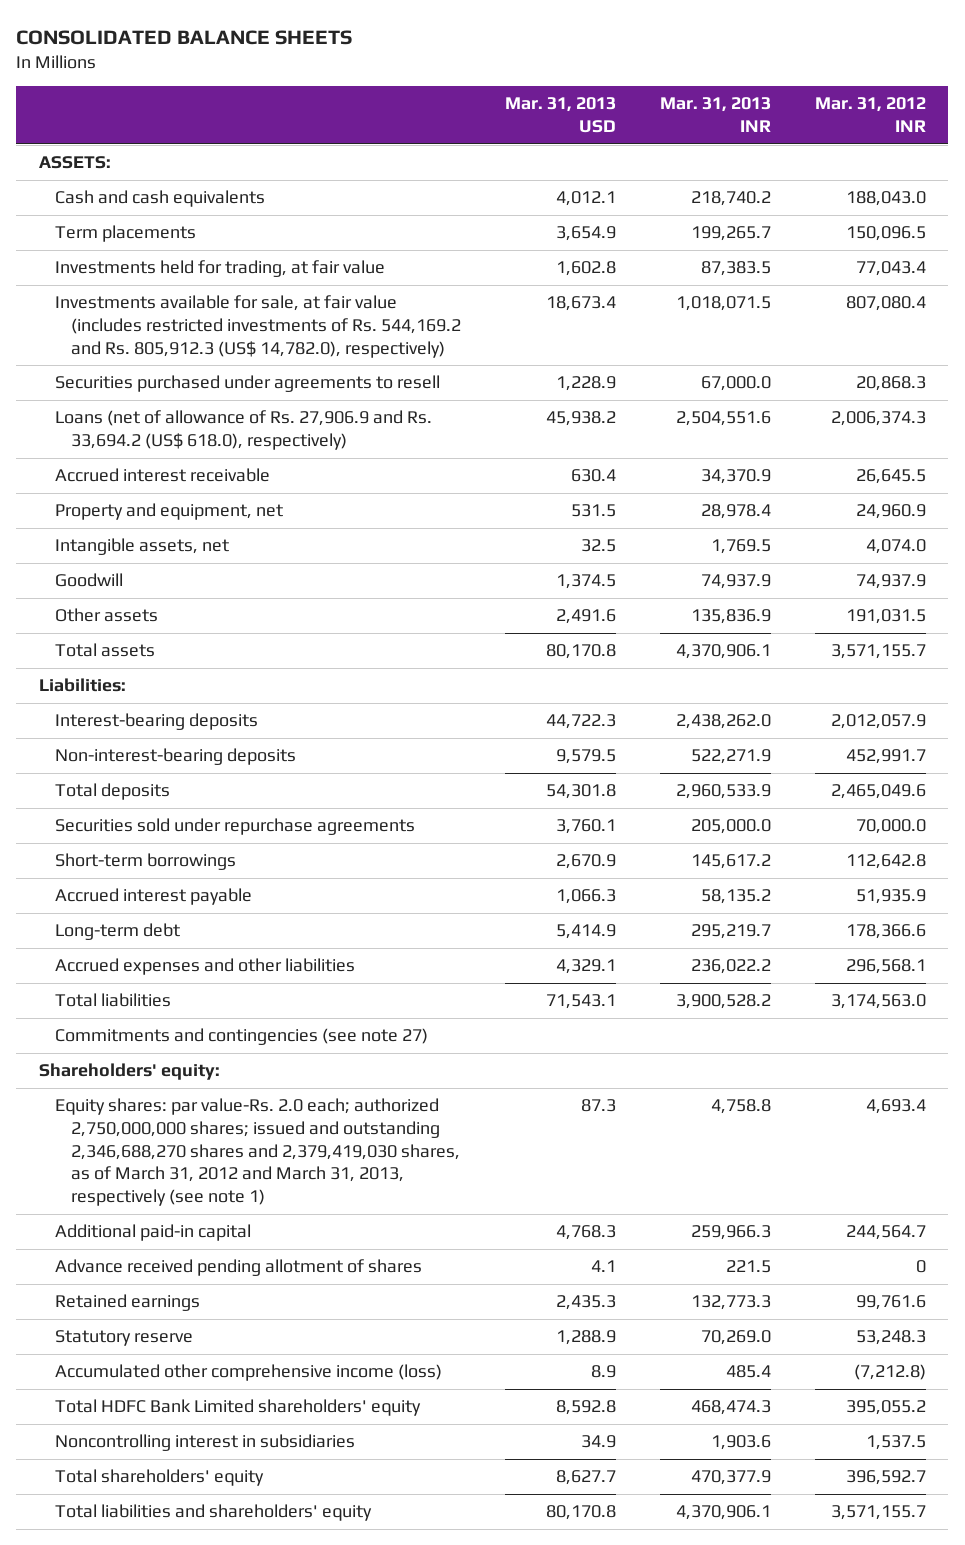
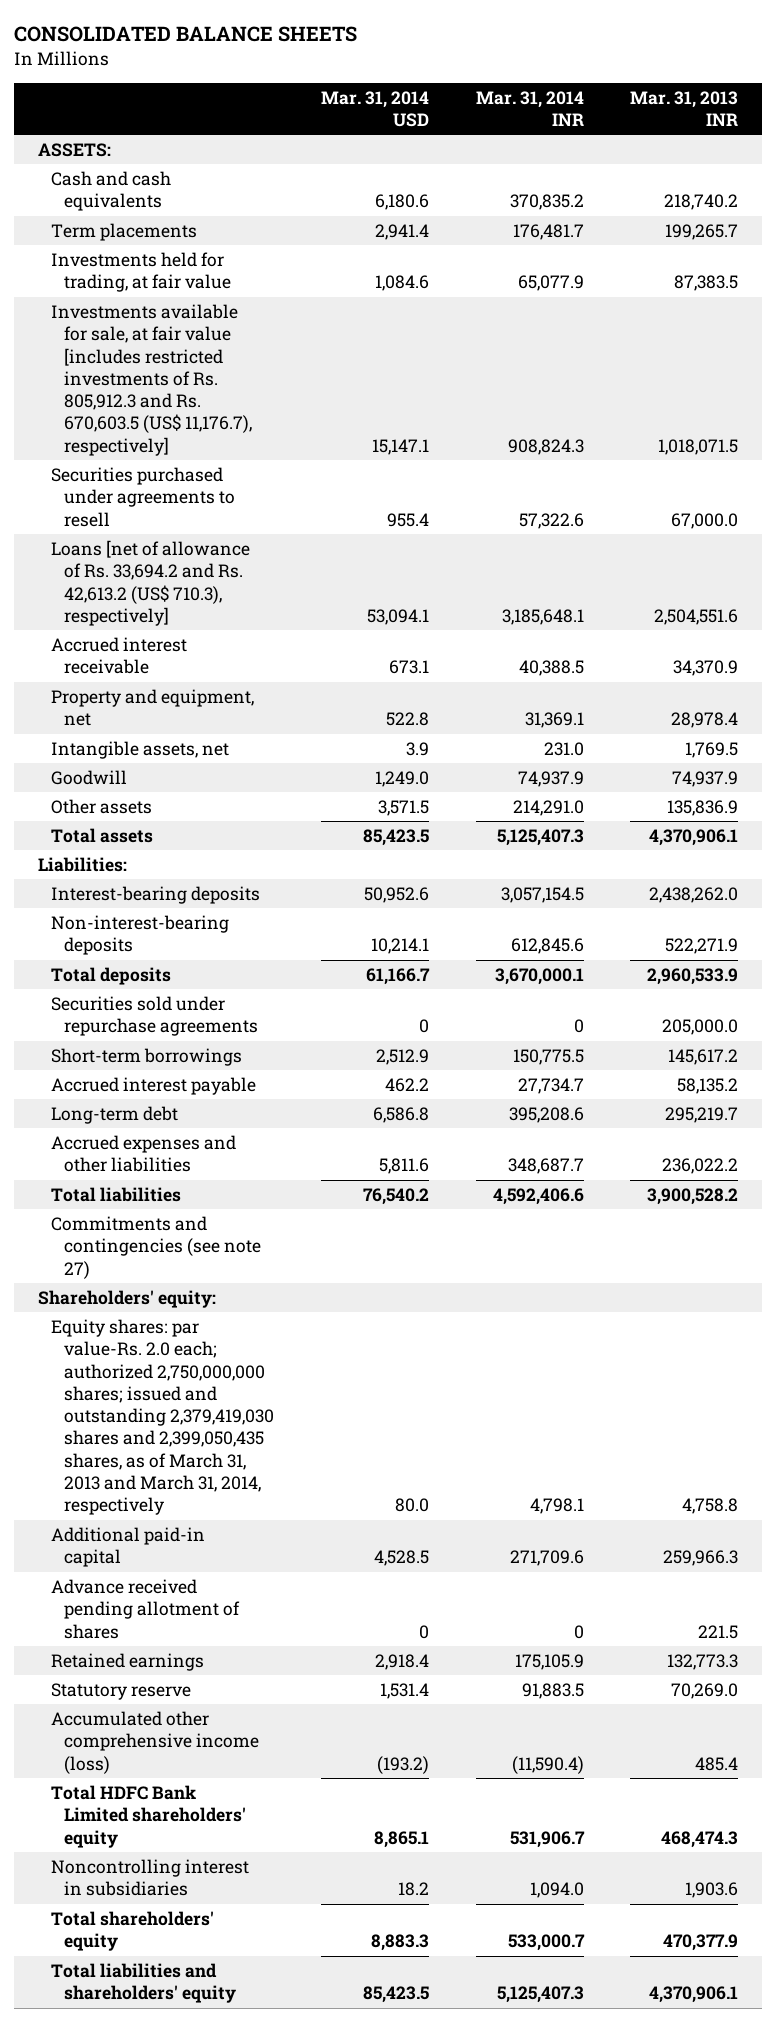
- | Mar. 31, 2013 USD | Mar. 31, 2013 INR | Mar. 31, 2012 INR
+ | Mar. 31, 2014 USD | Mar. 31, 2014 INR | Mar. 31, 2013 INR
- Investments available for sale, at fair value (includes restricted investments of Rs. 544,169.2 and Rs. 805,912.3 (US$ 14,782.0), respectively) | 18,673.4 | 1,018,071.5 | 807,080.4
+ Investments available for sale, at fair value [includes restricted investments of Rs. 805,912.3 and Rs. 670,603.5 (US$ 11,176.7), respectively] | 15,147.1 | 908,824.3 | 1,018,071.5
- Loans (net of allowance of Rs. 27,906.9 and Rs. 33,694.2 (US$ 618.0), respectively) | 45,938.2 | 2,504,551.6 | 2,006,374.3
+ Loans [net of allowance of Rs. 33,694.2 and Rs. 42,613.2 (US$ 710.3), respectively] | 53,094.1 | 3,185,648.1 | 2,504,551.6
- Equity shares: par value-Rs. 2.0 each; authorized 2,750,000,000 shares; issued and outstanding 2,346,688,270 shares and 2,379,419,030 shares, as of March 31, 2012 and March 31, 2013, respectively (see note 1) | 87.3 | 4,758.8 | 4,693.4
+ Equity shares: par value-Rs. 2.0 each; authorized 2,750,000,000 shares; issued and outstanding 2,379,419,030 shares and 2,399,050,435 shares, as of March 31, 2013 and March 31, 2014, respectively | 80.0 | 4,798.1 | 4,758.8

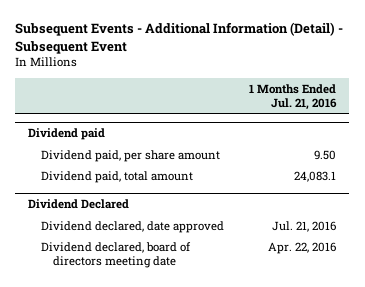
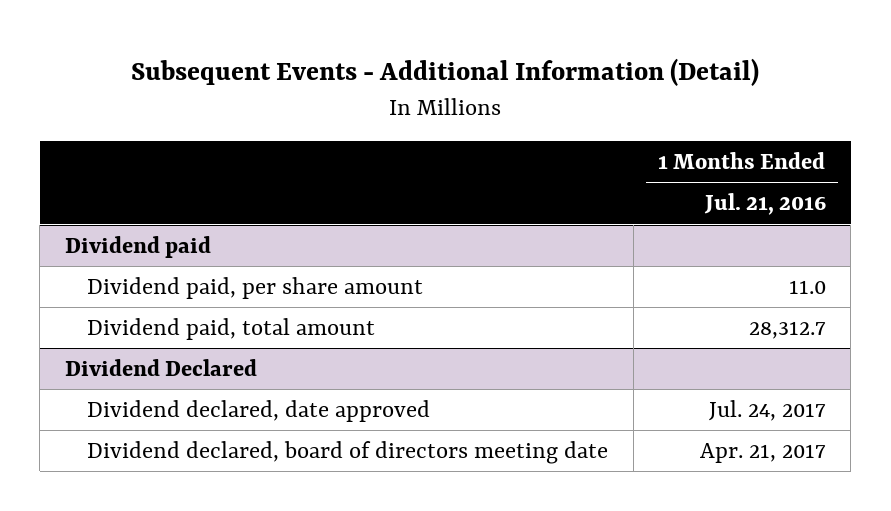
- Subsequent Events - Additional Information (Detail) - Subsequent Event
+ Subsequent Events - Additional Information (Detail)
@ Dividend paid
- Dividend paid, per share amount | 9.50
- Dividend paid, total amount | 24,083.1
+ Dividend paid, per share amount | 11.0
+ Dividend paid, total amount | 28,312.7
@ Dividend Declared
- Dividend declared, date approved | Jul. 21, 2016
- Dividend declared, board of directors meeting date | Apr. 22, 2016
+ Dividend declared, date approved | Jul. 24, 2017
+ Dividend declared, board of directors meeting date | Apr. 21, 2017

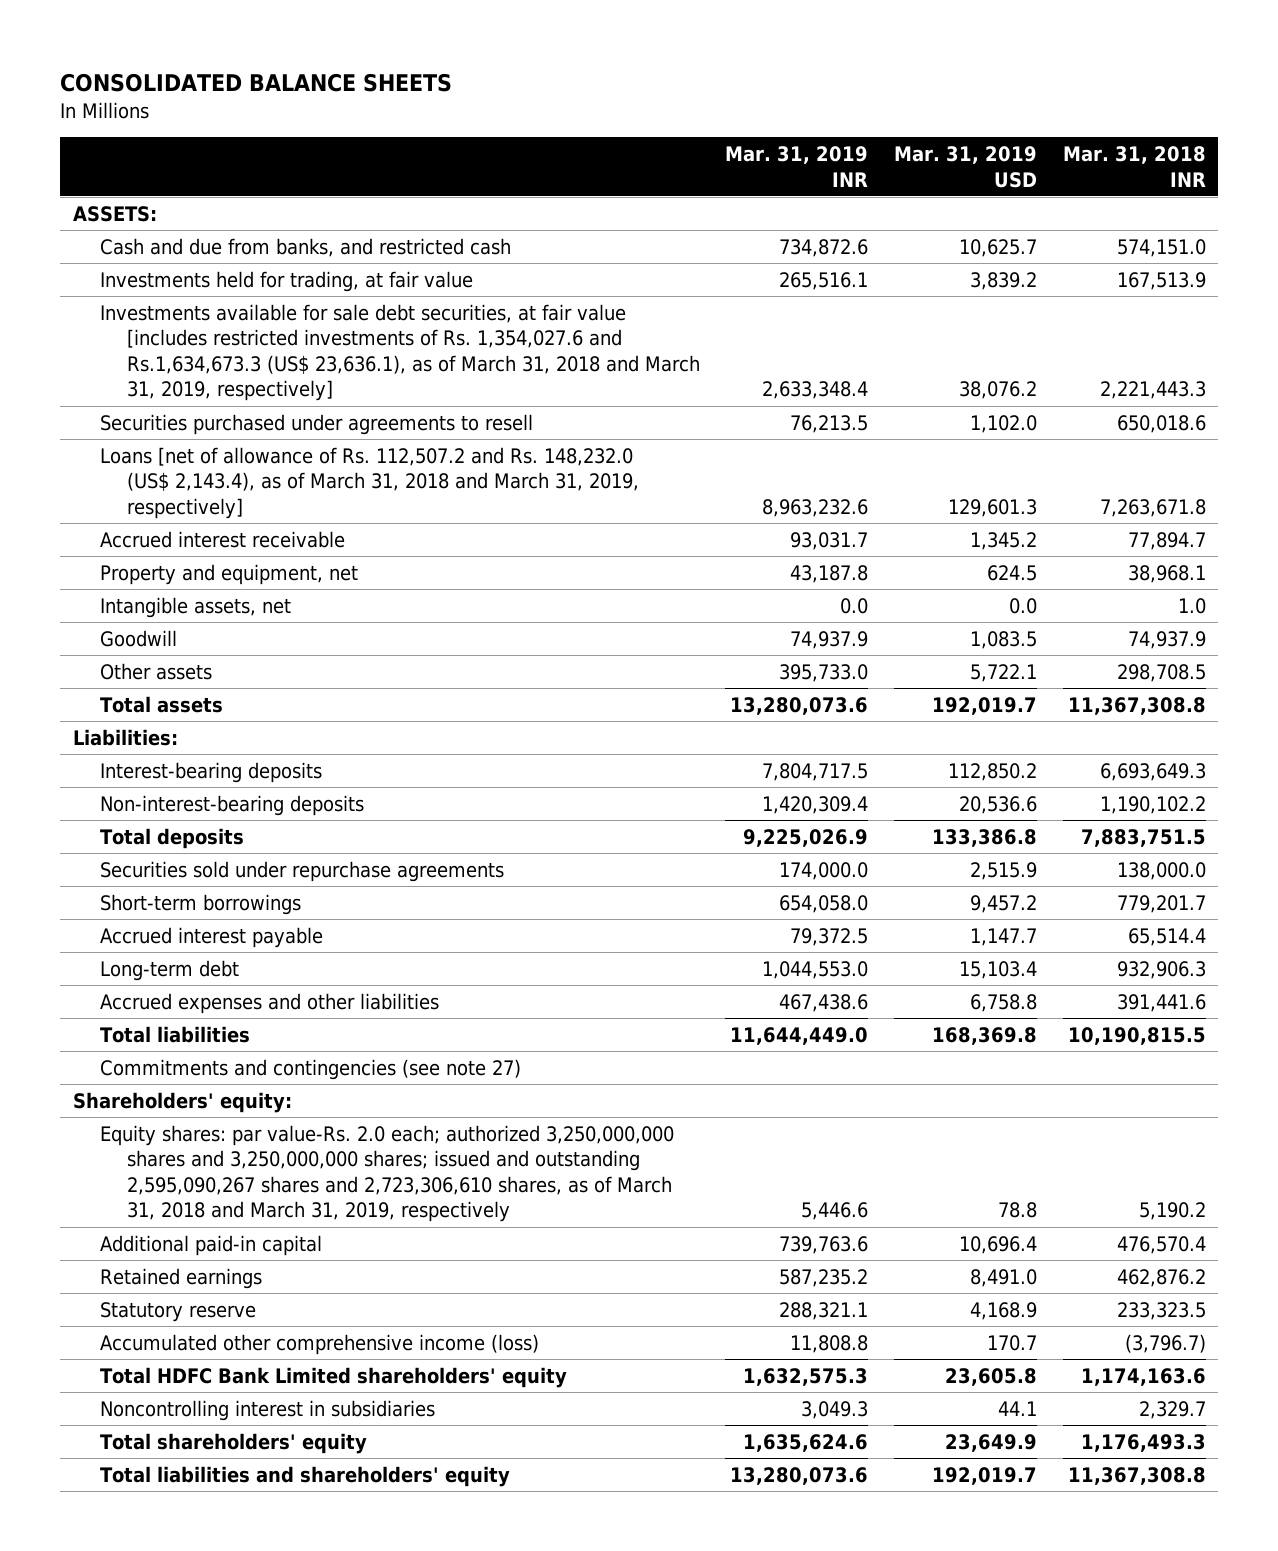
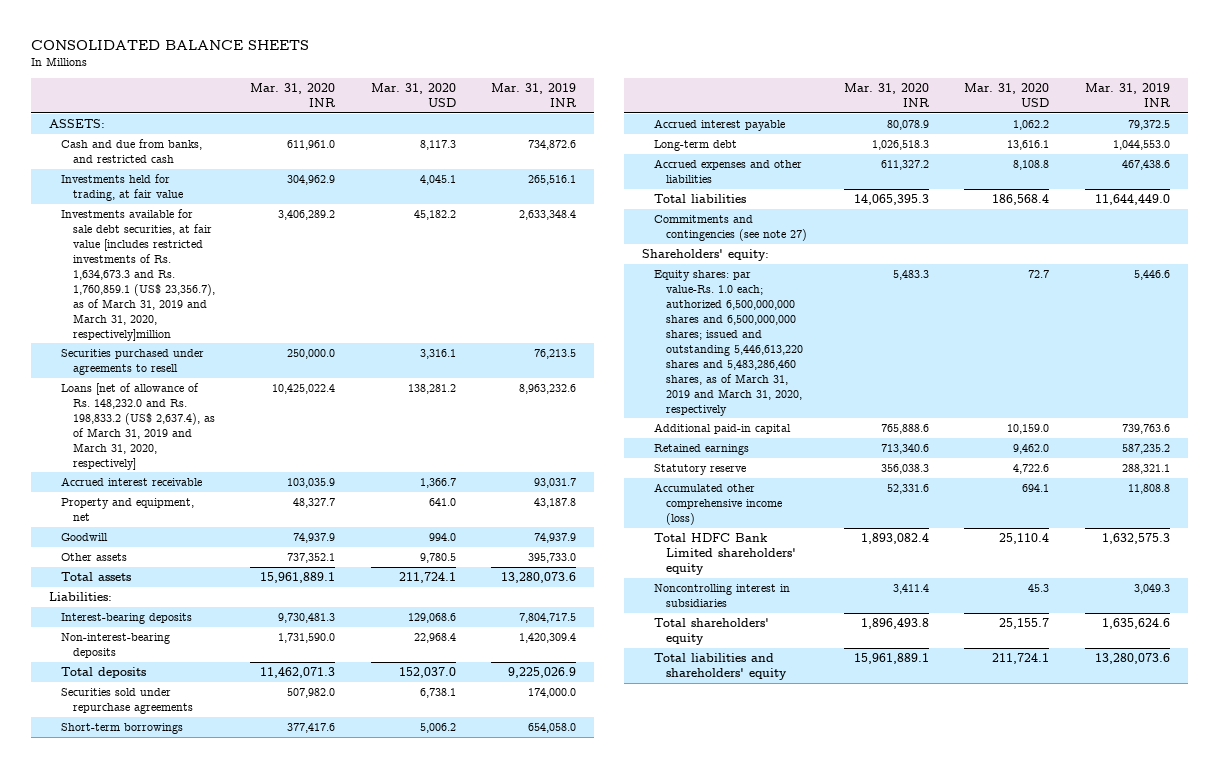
- | Mar. 31, 2019 INR | Mar. 31, 2019 USD | Mar. 31, 2018 INR
+ | Mar. 31, 2020 INR | Mar. 31, 2020 USD | Mar. 31, 2019 INR
- Investments available for sale debt securities, at fair value [includes restricted investments of Rs. 1,354,027.6 and Rs.1,634,673.3 (US$ 23,636.1), as of March 31, 2018 and March 31, 2019, respectively] | 2,633,348.4 | 38,076.2 | 2,221,443.3
+ Investments available for sale debt securities, at fair value [includes restricted investments of Rs. 1,634,673.3 and Rs. 1,760,859.1 (US$ 23,356.7), as of March 31, 2019 and March 31, 2020, respectively]million | 3,406,289.2 | 45,182.2 | 2,633,348.4
- Loans [net of allowance of Rs. 112,507.2 and Rs. 148,232.0 (US$ 2,143.4), as of March 31, 2018 and March 31, 2019, respectively] | 8,963,232.6 | 129,601.3 | 7,263,671.8
+ Loans [net of allowance of Rs. 148,232.0 and Rs. 198,833.2 (US$ 2,637.4), as of March 31, 2019 and March 31, 2020, respectively] | 10,425,022.4 | 138,281.2 | 8,963,232.6
- Intangible assets, net | 0.0 | 0.0 | 1.0
- Equity shares: par value-Rs. 2.0 each; authorized 3,250,000,000 shares and 3,250,000,000 shares; issued and outstanding 2,595,090,267 shares and 2,723,306,610 shares, as of March 31, 2018 and March 31, 2019, respectively | 5,446.6 | 78.8 | 5,190.2
+ Equity shares: par value-Rs. 1.0 each; authorized 6,500,000,000 shares and 6,500,000,000 shares; issued and outstanding 5,446,613,220 shares and 5,483,286,460 shares, as of March 31, 2019 and March 31, 2020, respectively | 5,483.3 | 72.7 | 5,446.6

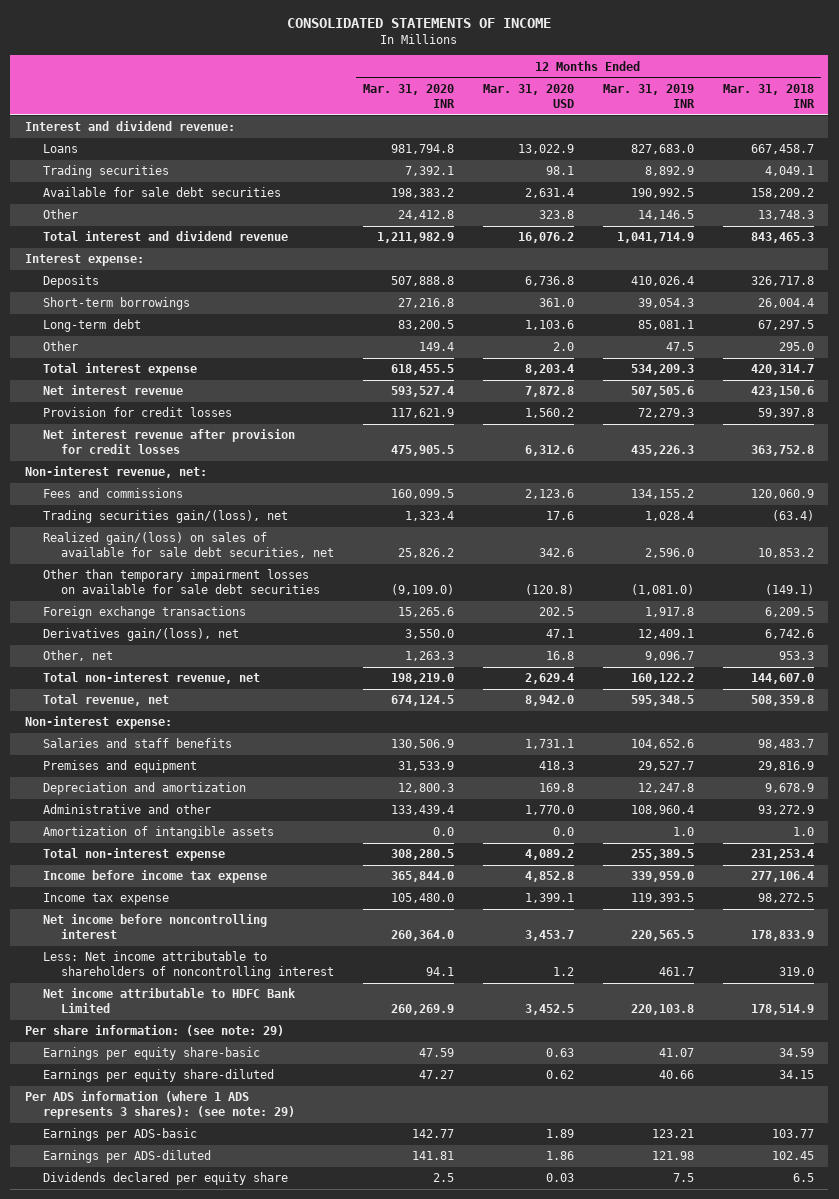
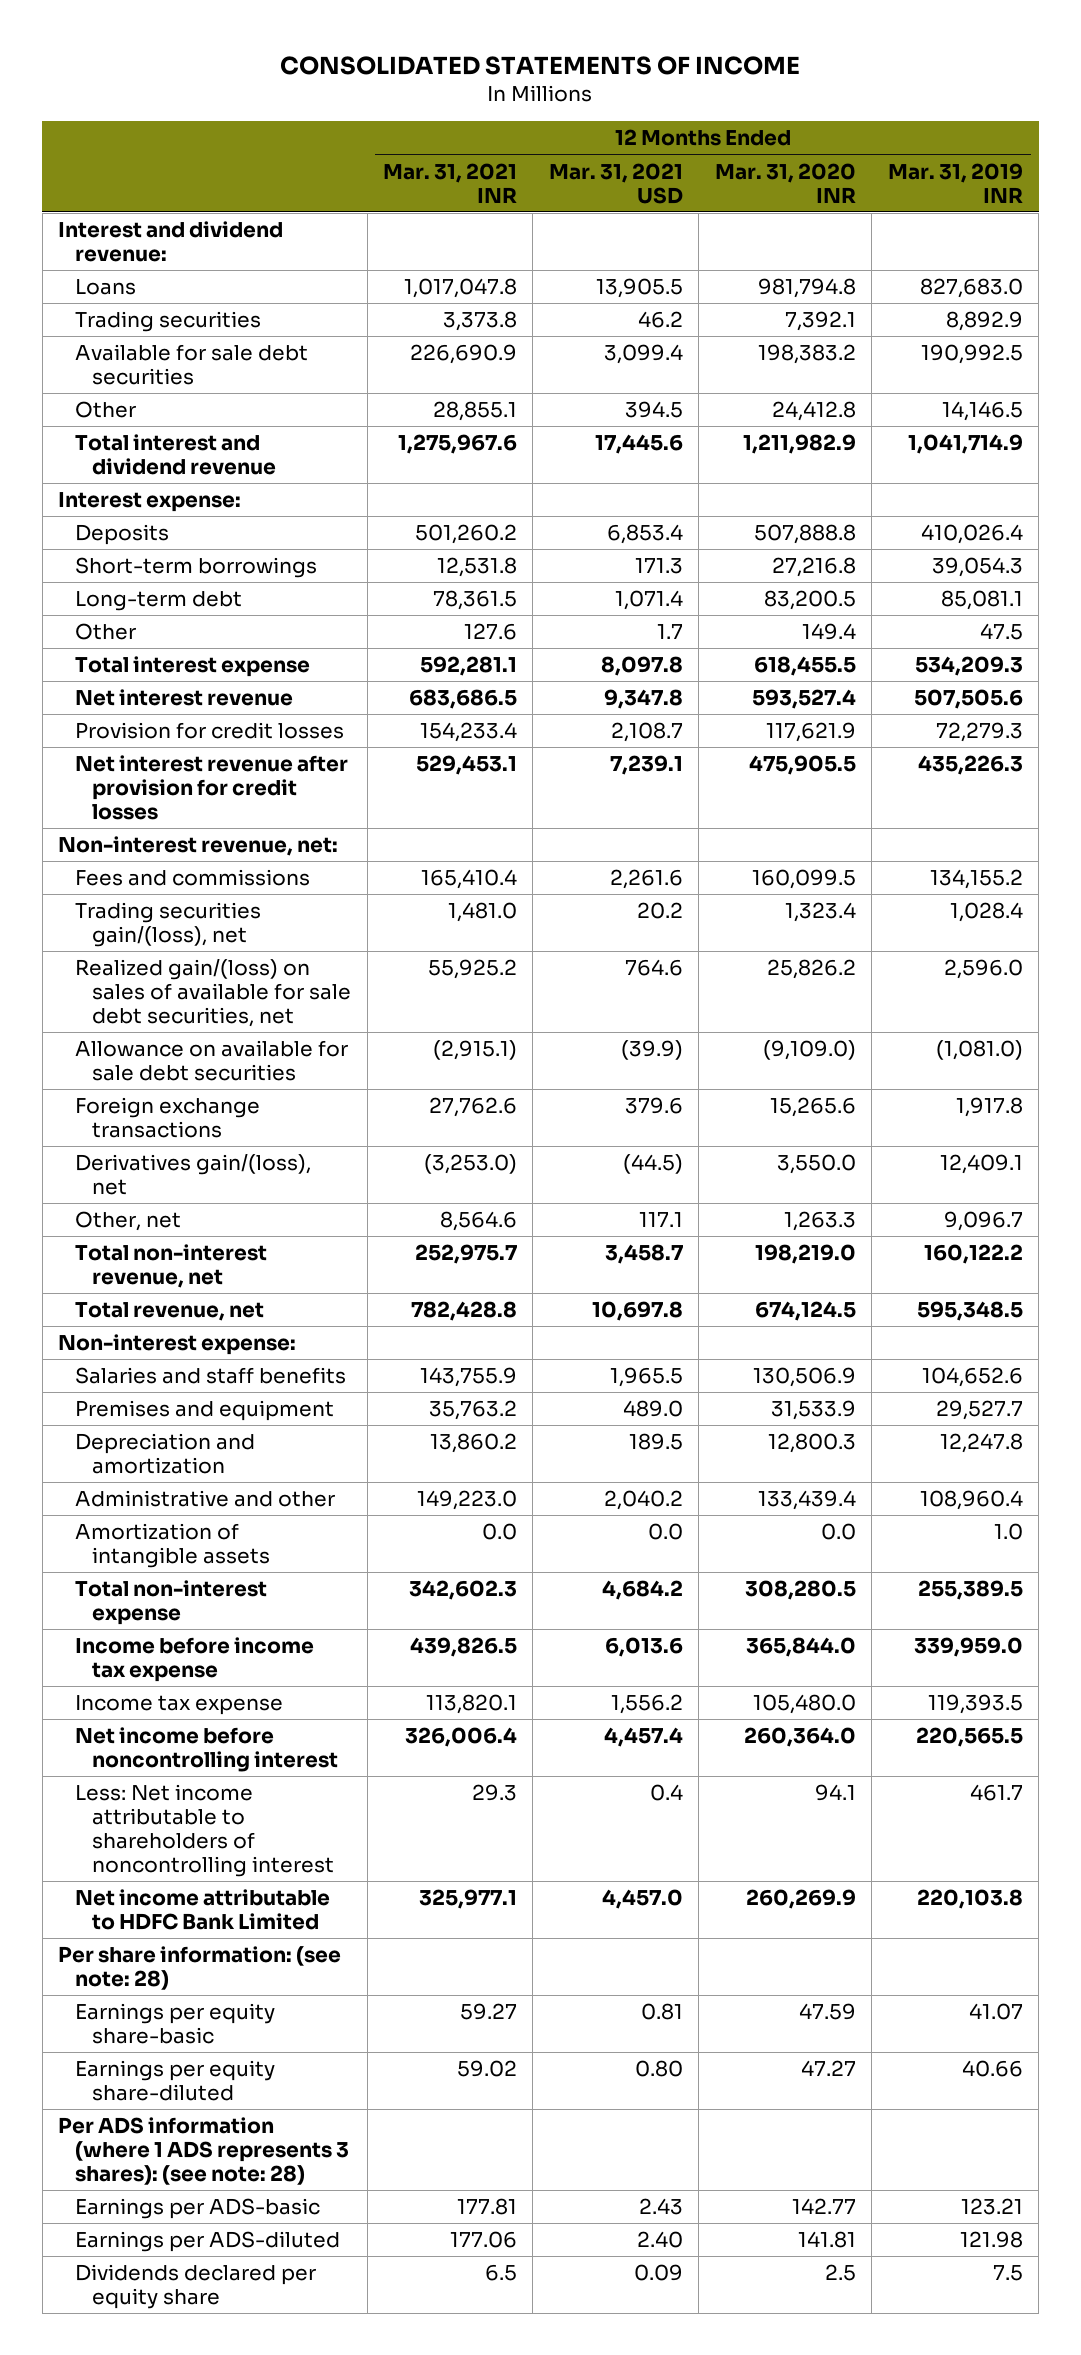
- | 12 Months Ended Mar. 31, 2020 INR | 12 Months Ended Mar. 31, 2020 USD | 12 Months Ended Mar. 31, 2019 INR | 12 Months Ended Mar. 31, 2018 INR
+ | 12 Months Ended Mar. 31, 2021 INR | 12 Months Ended Mar. 31, 2021 USD | 12 Months Ended Mar. 31, 2020 INR | 12 Months Ended Mar. 31, 2019 INR
- Other than temporary impairment losses on available for sale debt securities | (9,109.0) | (120.8) | (1,081.0) | (149.1)
+ Allowance on available for sale debt securities | (2,915.1) | (39.9) | (9,109.0) | (1,081.0)
- Per share information: (see note: 29)
+ Per share information: (see note: 28)
- Per ADS information (where 1 ADS represents 3 shares): (see note: 29)
+ Per ADS information (where 1 ADS represents 3 shares): (see note: 28)

